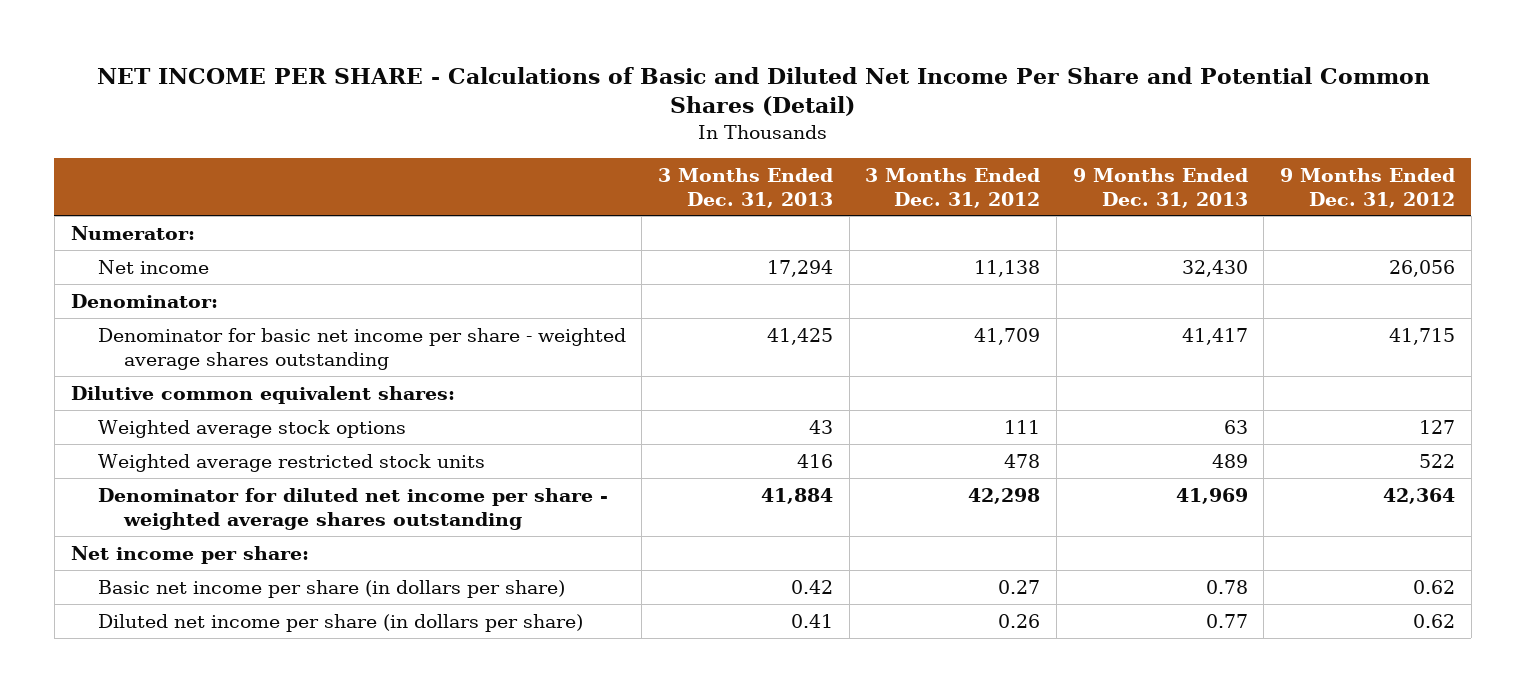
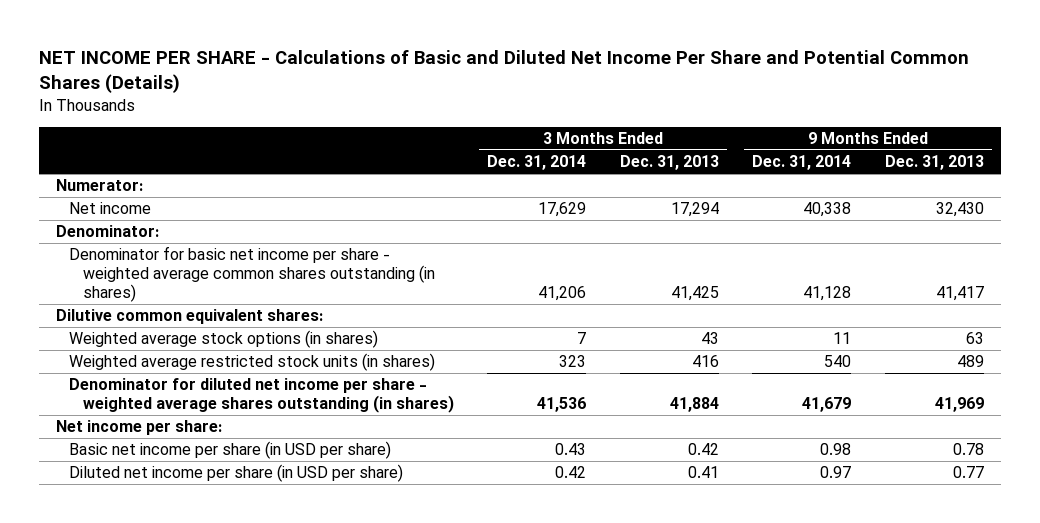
- NET INCOME PER SHARE - Calculations of Basic and Diluted Net Income Per Share and Potential Common Shares (Detail)
+ NET INCOME PER SHARE - Calculations of Basic and Diluted Net Income Per Share and Potential Common Shares (Details)
- | 3 Months Ended Dec. 31, 2013 | 3 Months Ended Dec. 31, 2012 | 9 Months Ended Dec. 31, 2013 | 9 Months Ended Dec. 31, 2012
+ | 3 Months Ended Dec. 31, 2014 | 3 Months Ended Dec. 31, 2013 | 9 Months Ended Dec. 31, 2014 | 9 Months Ended Dec. 31, 2013
- Denominator for basic net income per share - weighted average shares outstanding | 41,425 | 41,709 | 41,417 | 41,715
+ Denominator for basic net income per share - weighted average common shares outstanding (in shares) | 41,206 | 41,425 | 41,128 | 41,417
- Weighted average stock options | 43 | 111 | 63 | 127
- Weighted average restricted stock units | 416 | 478 | 489 | 522
- Denominator for diluted net income per share - weighted average shares outstanding | 41,884 | 42,298 | 41,969 | 42,364
+ Weighted average stock options (in shares) | 7 | 43 | 11 | 63
+ Weighted average restricted stock units (in shares) | 323 | 416 | 540 | 489
+ Denominator for diluted net income per share - weighted average shares outstanding (in shares) | 41,536 | 41,884 | 41,679 | 41,969
- Basic net income per share (in dollars per share) | 0.42 | 0.27 | 0.78 | 0.62
- Diluted net income per share (in dollars per share) | 0.41 | 0.26 | 0.77 | 0.62
+ Basic net income per share (in USD per share) | 0.43 | 0.42 | 0.98 | 0.78
+ Diluted net income per share (in USD per share) | 0.42 | 0.41 | 0.97 | 0.77

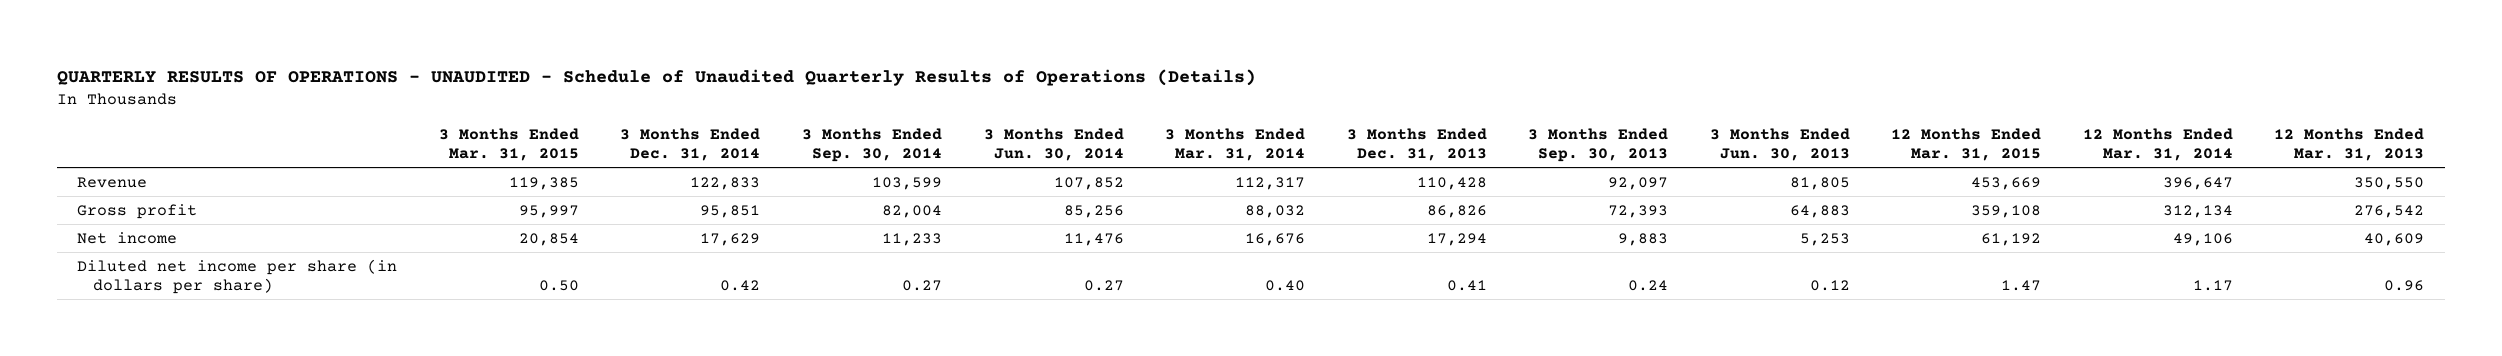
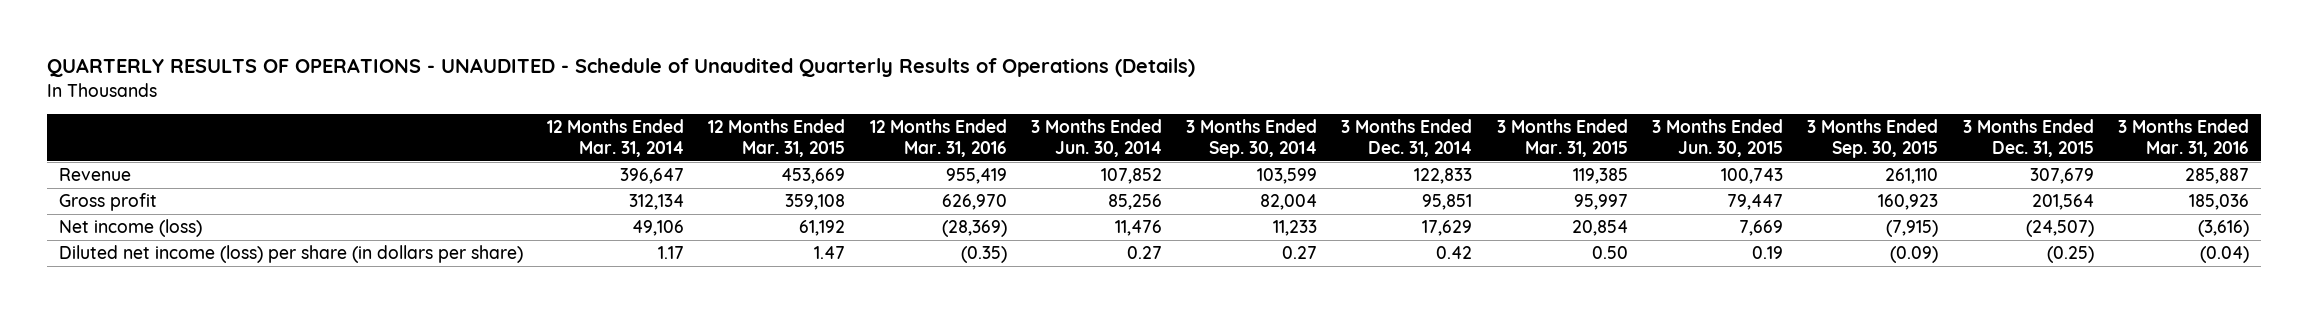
- | 3 Months Ended Mar. 31, 2015 | 3 Months Ended Dec. 31, 2014 | 3 Months Ended Sep. 30, 2014 | 3 Months Ended Jun. 30, 2014 | 3 Months Ended Mar. 31, 2014 | 3 Months Ended Dec. 31, 2013 | 3 Months Ended Sep. 30, 2013 | 3 Months Ended Jun. 30, 2013 | 12 Months Ended Mar. 31, 2015 | 12 Months Ended Mar. 31, 2014 | 12 Months Ended Mar. 31, 2013
+ | 12 Months Ended Mar. 31, 2014 | 12 Months Ended Mar. 31, 2015 | 12 Months Ended Mar. 31, 2016 | 3 Months Ended Jun. 30, 2014 | 3 Months Ended Sep. 30, 2014 | 3 Months Ended Dec. 31, 2014 | 3 Months Ended Mar. 31, 2015 | 3 Months Ended Jun. 30, 2015 | 3 Months Ended Sep. 30, 2015 | 3 Months Ended Dec. 31, 2015 | 3 Months Ended Mar. 31, 2016
- Net income | 20,854 | 17,629 | 11,233 | 11,476 | 16,676 | 17,294 | 9,883 | 5,253 | 61,192 | 49,106 | 40,609
- Diluted net income per share (in dollars per share) | 0.50 | 0.42 | 0.27 | 0.27 | 0.40 | 0.41 | 0.24 | 0.12 | 1.47 | 1.17 | 0.96
+ Net income (loss) | 49,106 | 61,192 | (28,369) | 11,476 | 11,233 | 17,629 | 20,854 | 7,669 | (7,915) | (24,507) | (3,616)
+ Diluted net income (loss) per share (in dollars per share) | 1.17 | 1.47 | (0.35) | 0.27 | 0.27 | 0.42 | 0.50 | 0.19 | (0.09) | (0.25) | (0.04)

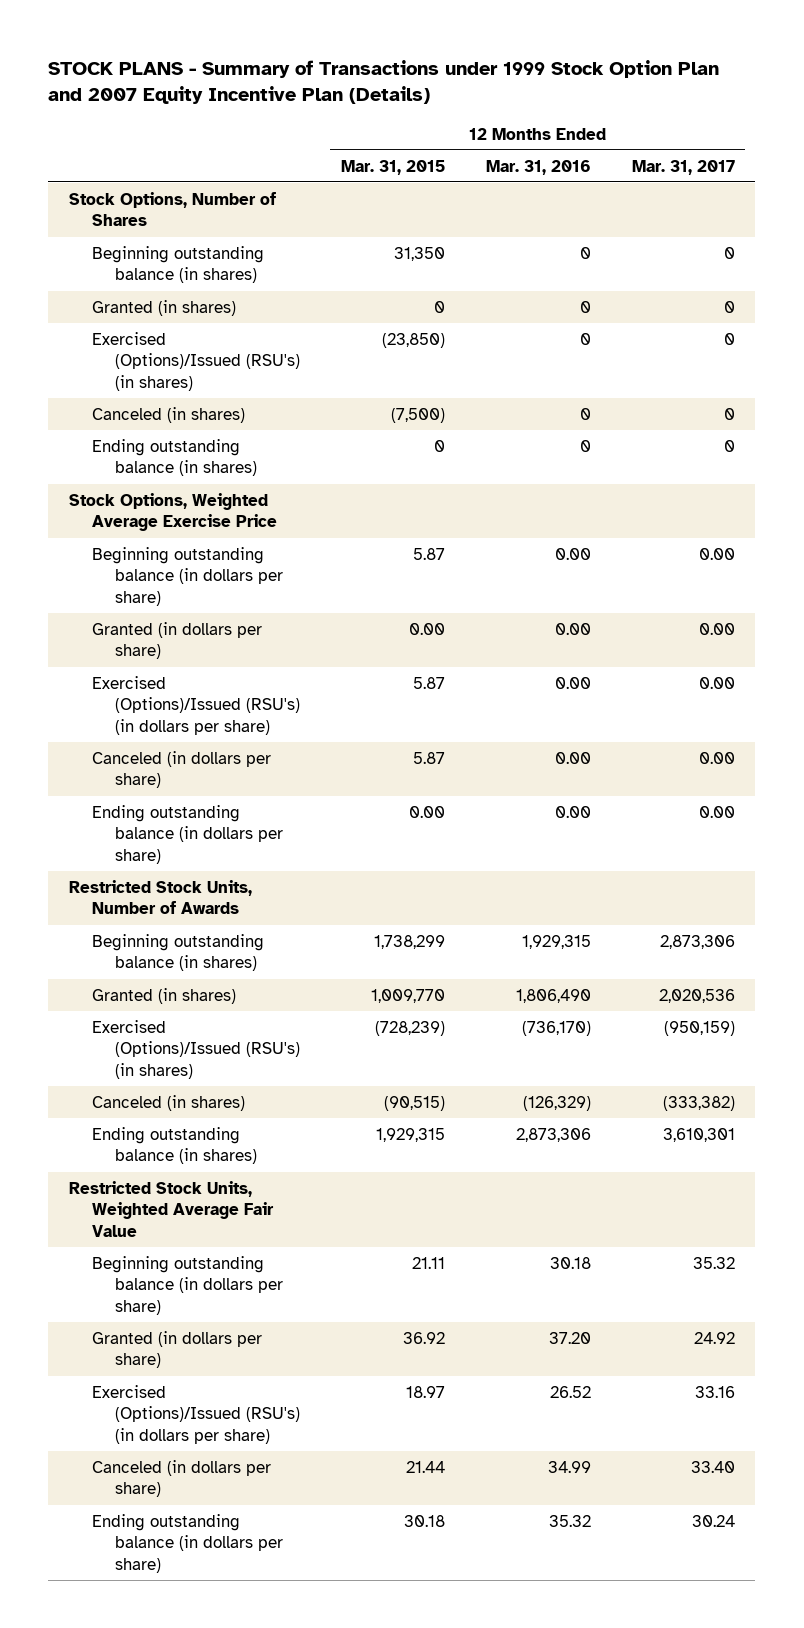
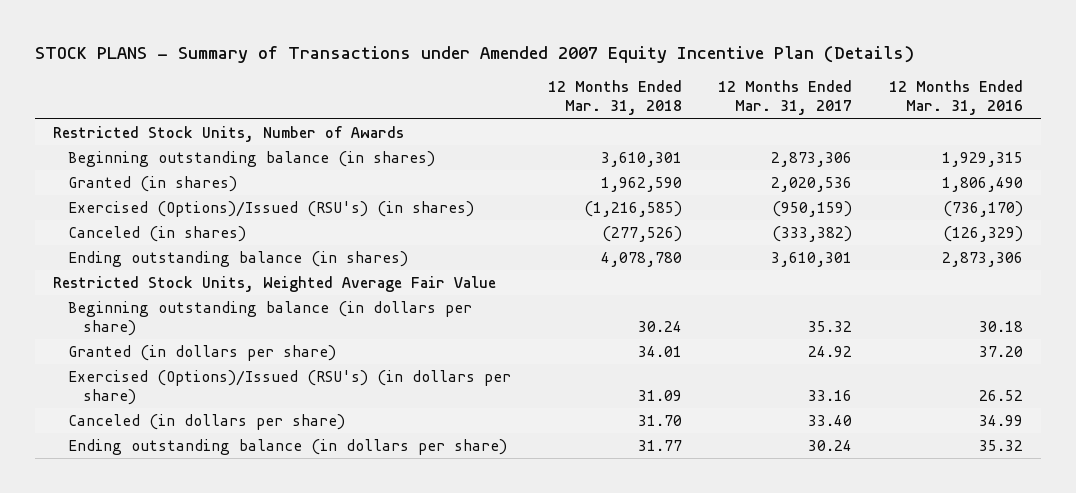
- STOCK PLANS - Summary of Transactions under 1999 Stock Option Plan and 2007 Equity Incentive Plan (Details)
+ STOCK PLANS - Summary of Transactions under Amended 2007 Equity Incentive Plan (Details)
- | 12 Months Ended Mar. 31, 2015 | 12 Months Ended Mar. 31, 2016 | 12 Months Ended Mar. 31, 2017
+ | 12 Months Ended Mar. 31, 2018 | 12 Months Ended Mar. 31, 2017 | 12 Months Ended Mar. 31, 2016
- Stock Options, Number of Shares
- Beginning outstanding balance (in shares) | 31,350 | 0 | 0
- Granted (in shares) | 0 | 0 | 0
- Exercised (Options)/Issued (RSU's) (in shares) | (23,850) | 0 | 0
- Canceled (in shares) | (7,500) | 0 | 0
- Ending outstanding balance (in shares) | 0 | 0 | 0
- Stock Options, Weighted Average Exercise Price
- Beginning outstanding balance (in dollars per share) | 5.87 | 0.00 | 0.00
- Granted (in dollars per share) | 0.00 | 0.00 | 0.00
- Exercised (Options)/Issued (RSU's) (in dollars per share) | 5.87 | 0.00 | 0.00
- Canceled (in dollars per share) | 5.87 | 0.00 | 0.00
- Ending outstanding balance (in dollars per share) | 0.00 | 0.00 | 0.00

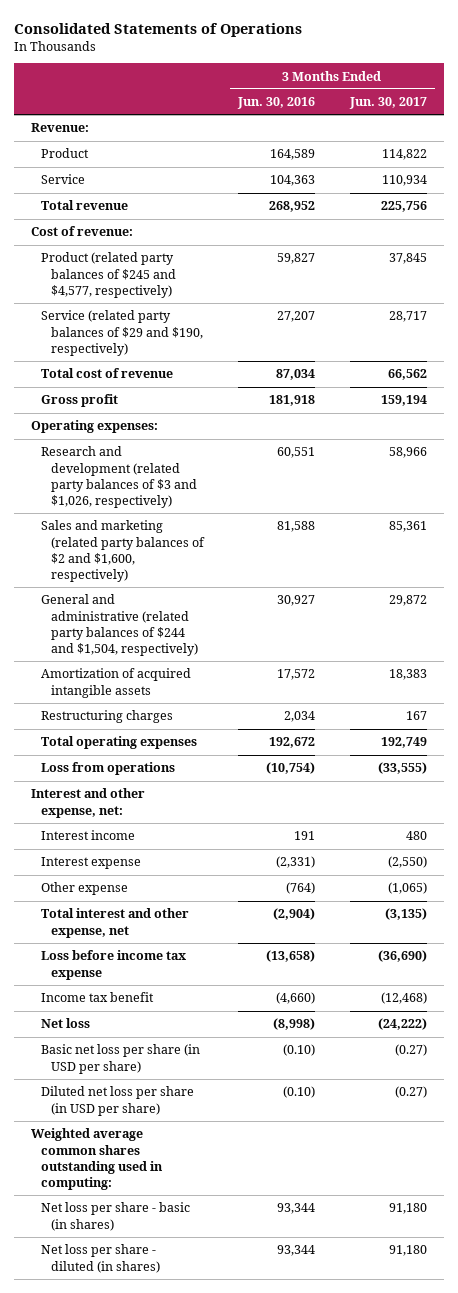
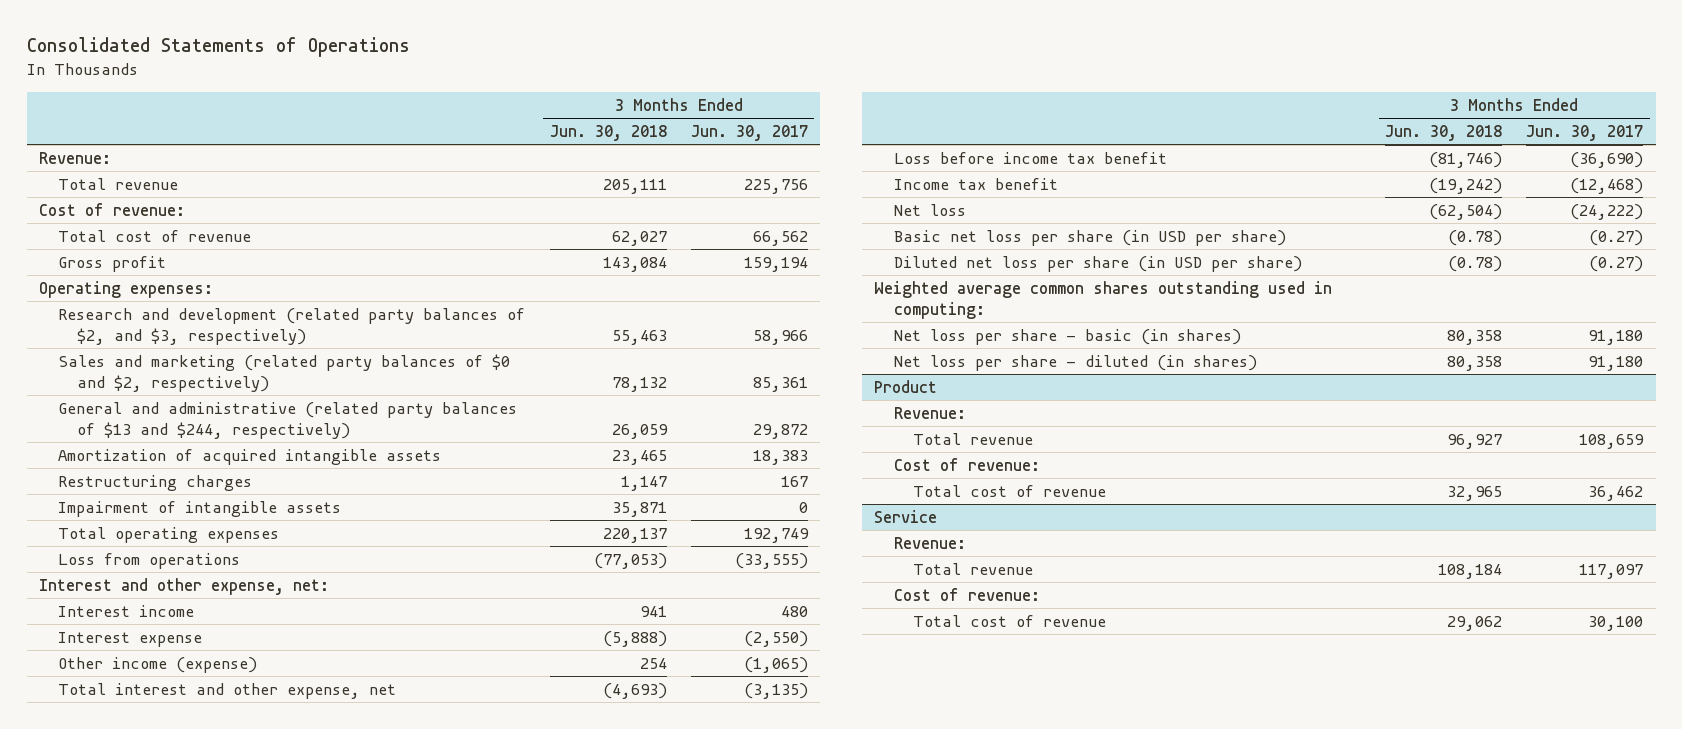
- | 3 Months Ended Jun. 30, 2016 | 3 Months Ended Jun. 30, 2017
+ | 3 Months Ended Jun. 30, 2018 | 3 Months Ended Jun. 30, 2017
- Product | 164,589 | 114,822
- Service | 104,363 | 110,934
- Product (related party balances of $245 and $4,577, respectively) | 59,827 | 37,845
- Service (related party balances of $29 and $190, respectively) | 27,207 | 28,717
- Research and development (related party balances of $3 and $1,026, respectively) | 60,551 | 58,966
- Sales and marketing (related party balances of $2 and $1,600, respectively) | 81,588 | 85,361
- General and administrative (related party balances of $244 and $1,504, respectively) | 30,927 | 29,872
+ Research and development (related party balances of $2, and $3, respectively) | 55,463 | 58,966
+ Sales and marketing (related party balances of $0 and $2, respectively) | 78,132 | 85,361
+ General and administrative (related party balances of $13 and $244, respectively) | 26,059 | 29,872
+ Impairment of intangible assets | 35,871 | 0
- Other expense | (764) | (1,065)
+ Other income (expense) | 254 | (1,065)
- Loss before income tax expense | (13,658) | (36,690)
+ Loss before income tax benefit | (81,746) | (36,690)
+ Product
+ Revenue:
+ Total revenue | 96,927 | 108,659
+ Cost of revenue:
+ Total cost of revenue | 32,965 | 36,462
+ Service
+ Revenue:
+ Total revenue | 108,184 | 117,097
+ Cost of revenue:
+ Total cost of revenue | 29,062 | 30,100

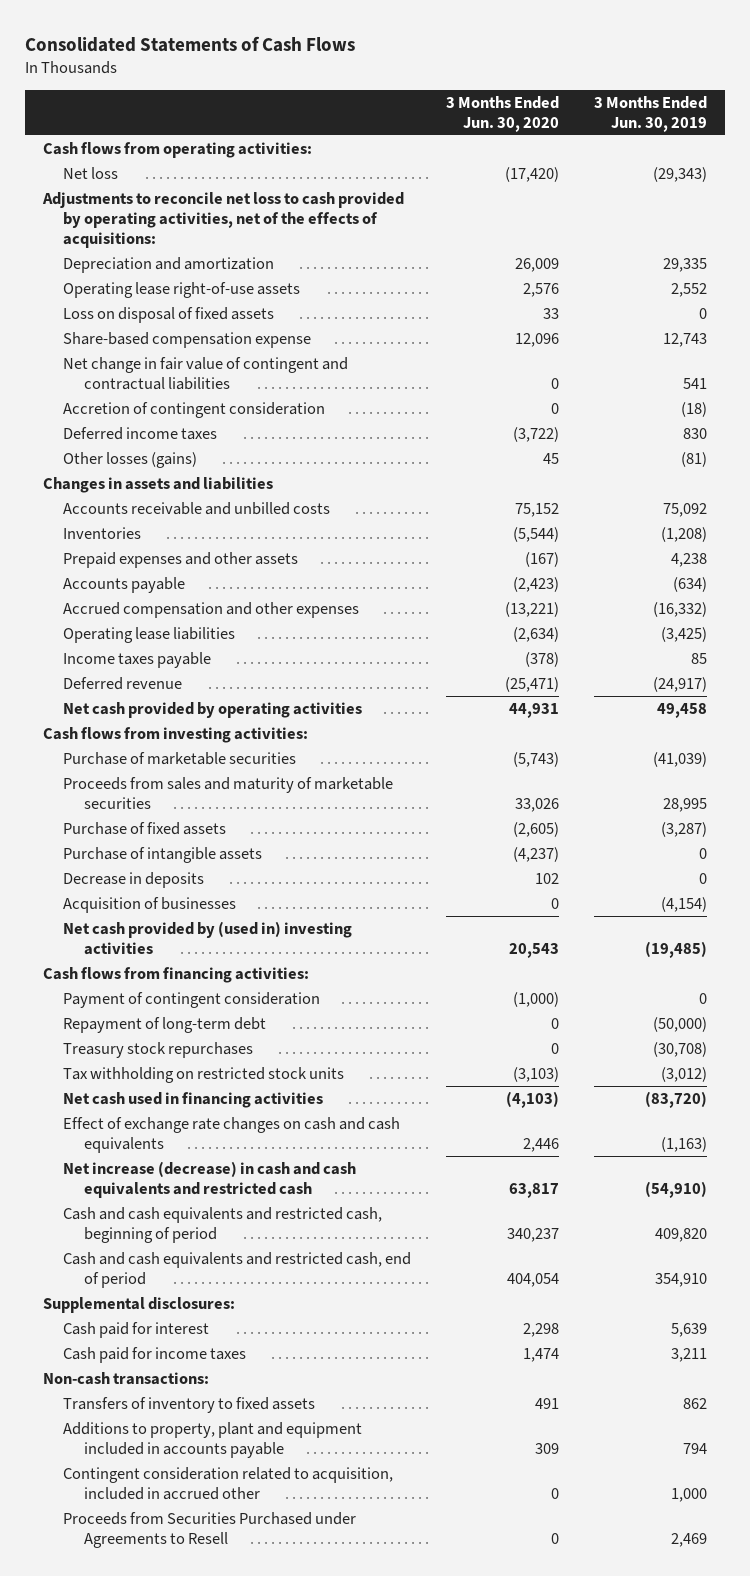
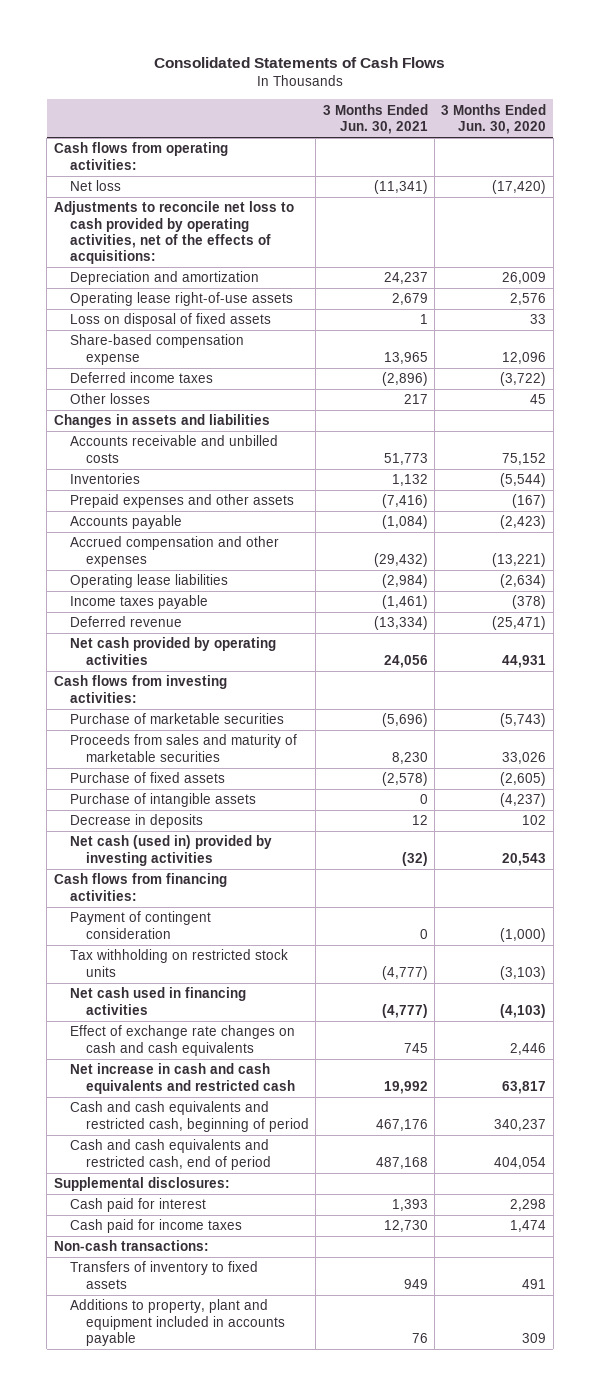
- | 3 Months Ended Jun. 30, 2020 | 3 Months Ended Jun. 30, 2019
+ | 3 Months Ended Jun. 30, 2021 | 3 Months Ended Jun. 30, 2020
- Net change in fair value of contingent and contractual liabilities | 0 | 541
- Accretion of contingent consideration | 0 | (18)
- Other losses (gains) | 45 | (81)
+ Other losses | 217 | 45
- Acquisition of businesses | 0 | (4,154)
- Net cash provided by (used in) investing activities | 20,543 | (19,485)
+ Net cash (used in) provided by investing activities | (32) | 20,543
- Repayment of long-term debt | 0 | (50,000)
- Treasury stock repurchases | 0 | (30,708)
- Net increase (decrease) in cash and cash equivalents and restricted cash | 63,817 | (54,910)
+ Net increase in cash and cash equivalents and restricted cash | 19,992 | 63,817
- Contingent consideration related to acquisition, included in accrued other | 0 | 1,000
- Proceeds from Securities Purchased under Agreements to Resell | 0 | 2,469

